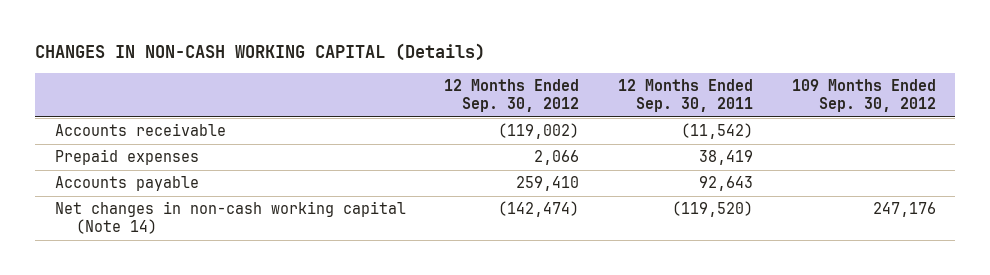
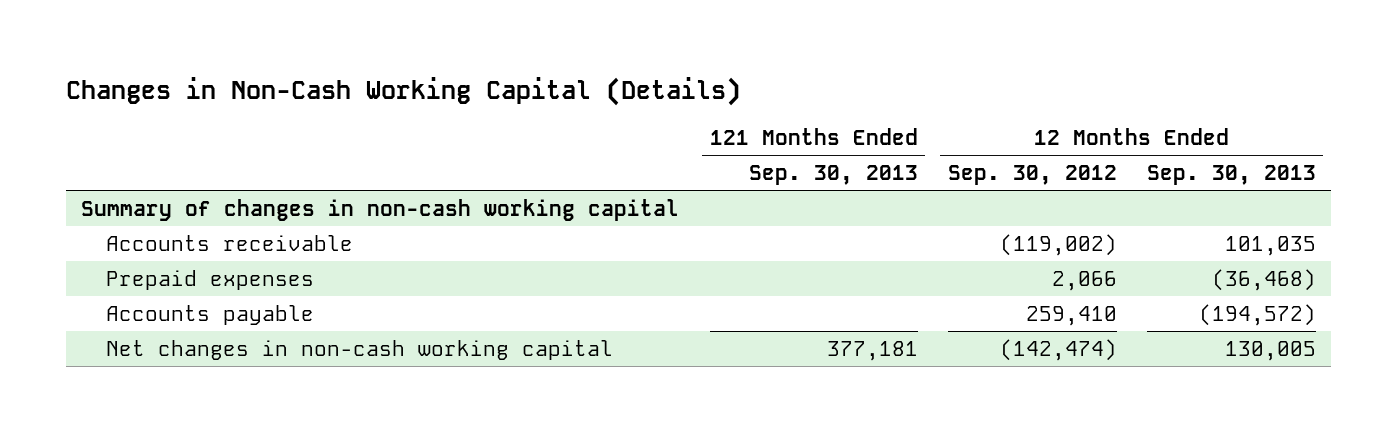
- CHANGES IN NON-CASH WORKING CAPITAL (Details)
+ Changes in Non-Cash Working Capital (Details)
- | 12 Months Ended Sep. 30, 2012 | 12 Months Ended Sep. 30, 2011 | 109 Months Ended Sep. 30, 2012
+ | 121 Months Ended Sep. 30, 2013 | 12 Months Ended Sep. 30, 2012 | 12 Months Ended Sep. 30, 2013
+ Summary of changes in non-cash working capital
- Net changes in non-cash working capital (Note 14) | (142,474) | (119,520) | 247,176
+ Net changes in non-cash working capital | 377,181 | (142,474) | 130,005

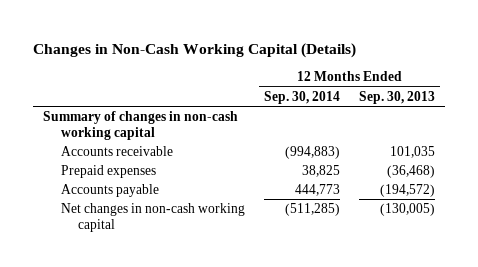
- | 121 Months Ended Sep. 30, 2013 | 12 Months Ended Sep. 30, 2012 | 12 Months Ended Sep. 30, 2013
+ | 12 Months Ended Sep. 30, 2014 | 12 Months Ended Sep. 30, 2013
- Net changes in non-cash working capital | 377,181 | (142,474) | 130,005
+ Net changes in non-cash working capital | (511,285) | (130,005)

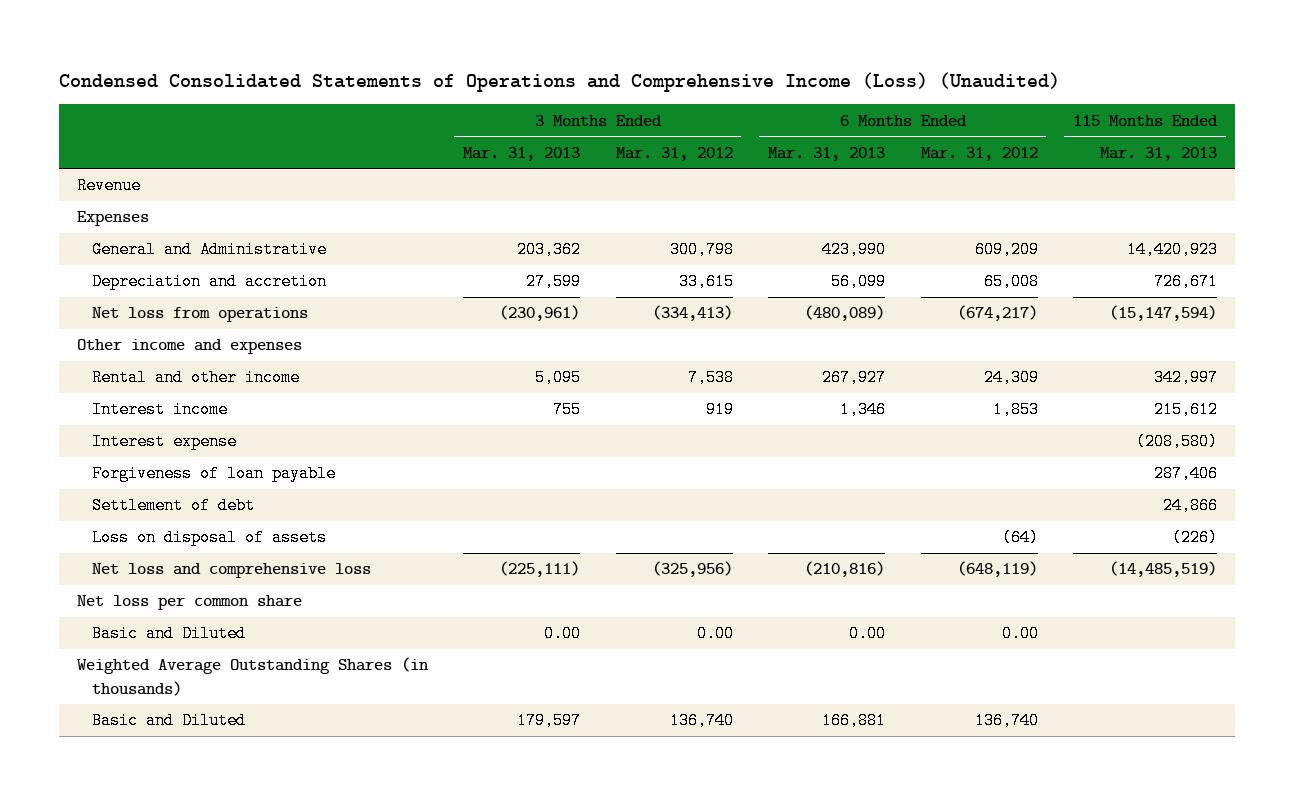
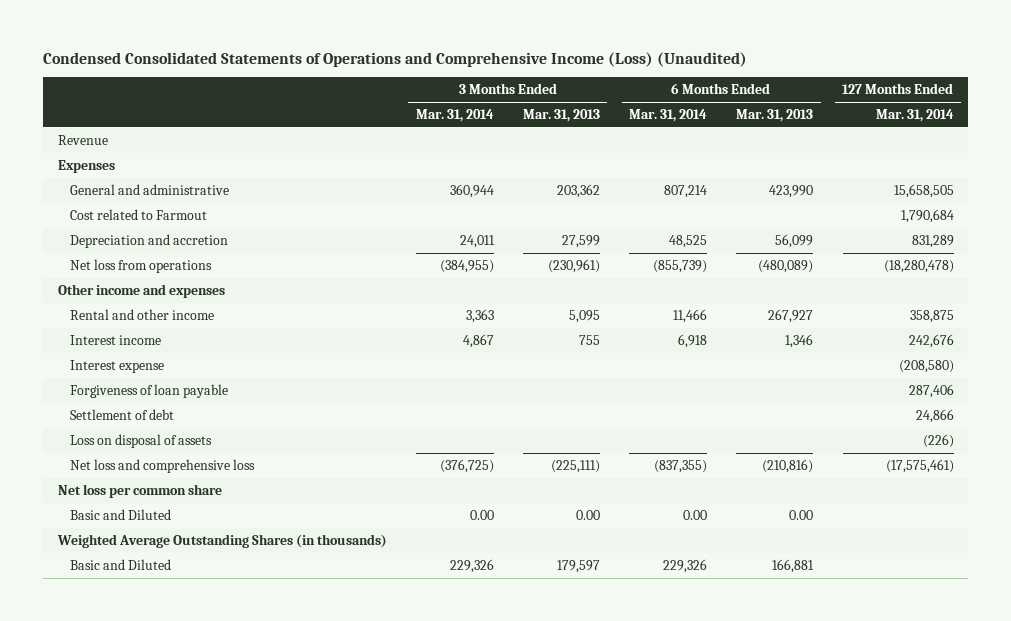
- | 3 Months Ended Mar. 31, 2013 | 3 Months Ended Mar. 31, 2012 | 6 Months Ended Mar. 31, 2013 | 6 Months Ended Mar. 31, 2012 | 115 Months Ended Mar. 31, 2013
+ | 3 Months Ended Mar. 31, 2014 | 3 Months Ended Mar. 31, 2013 | 6 Months Ended Mar. 31, 2014 | 6 Months Ended Mar. 31, 2013 | 127 Months Ended Mar. 31, 2014
- General and Administrative | 203,362 | 300,798 | 423,990 | 609,209 | 14,420,923
+ General and administrative | 360,944 | 203,362 | 807,214 | 423,990 | 15,658,505
+ Cost related to Farmout | | | | | 1,790,684

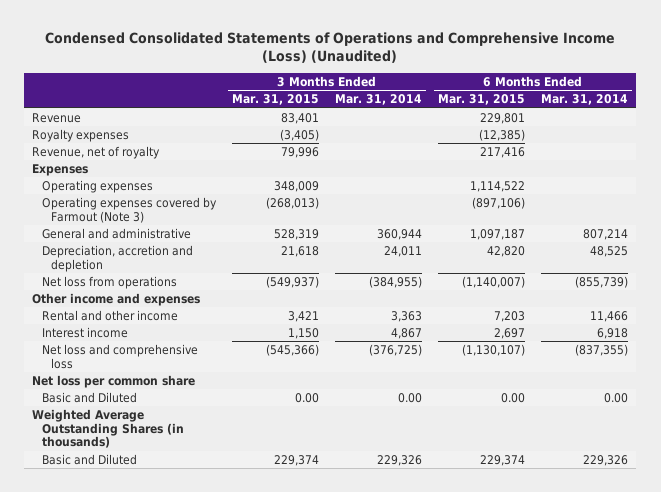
- | 3 Months Ended Mar. 31, 2014 | 3 Months Ended Mar. 31, 2013 | 6 Months Ended Mar. 31, 2014 | 6 Months Ended Mar. 31, 2013 | 127 Months Ended Mar. 31, 2014
+ | 3 Months Ended Mar. 31, 2015 | 3 Months Ended Mar. 31, 2014 | 6 Months Ended Mar. 31, 2015 | 6 Months Ended Mar. 31, 2014
+ Royalty expenses | (3,405) | | (12,385) |
+ Revenue, net of royalty | 79,996 | | 217,416 |
+ Operating expenses | 348,009 | | 1,114,522 |
+ Operating expenses covered by Farmout (Note 3) | (268,013) | | (897,106) |
- Cost related to Farmout | | | | | 1,790,684
- Depreciation and accretion | 24,011 | 27,599 | 48,525 | 56,099 | 831,289
+ Depreciation, accretion and depletion | 21,618 | 24,011 | 42,820 | 48,525
- Interest expense | | | | | (208,580)
- Forgiveness of loan payable | | | | | 287,406
- Settlement of debt | | | | | 24,866
- Loss on disposal of assets | | | | | (226)

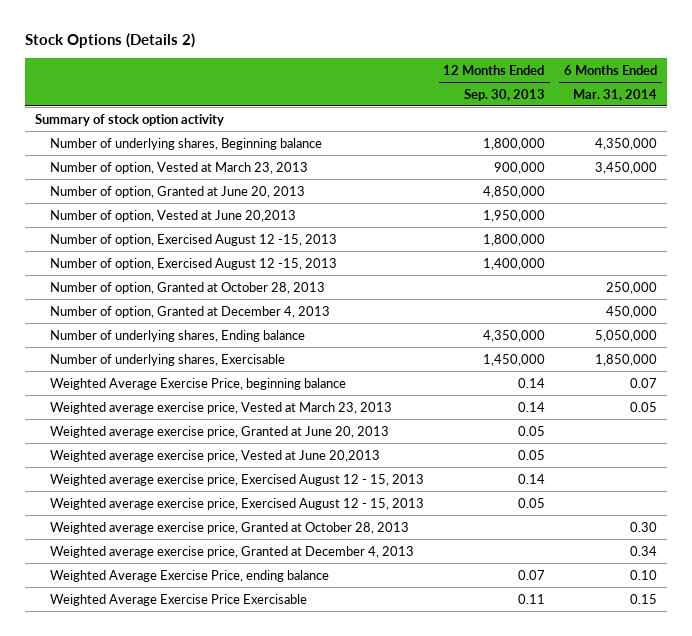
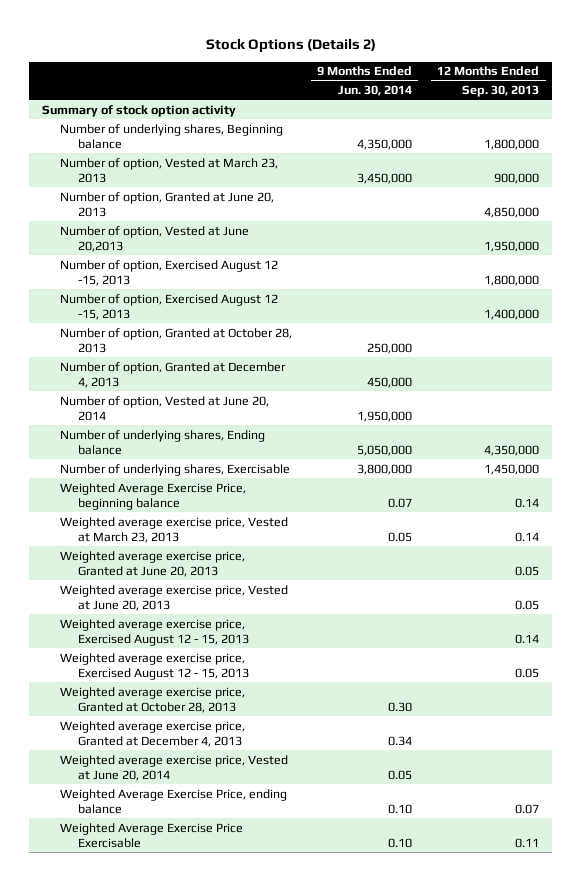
- | 12 Months Ended Sep. 30, 2013 | 6 Months Ended Mar. 31, 2014
+ | 9 Months Ended Jun. 30, 2014 | 12 Months Ended Sep. 30, 2013
+ Number of option, Vested at June 20, 2014 | 1,950,000 |
- Weighted average exercise price, Vested at June 20,2013 | 0.05 |
+ Weighted average exercise price, Vested at June 20, 2013 | | 0.05
+ Weighted average exercise price, Vested at June 20, 2014 | 0.05 |

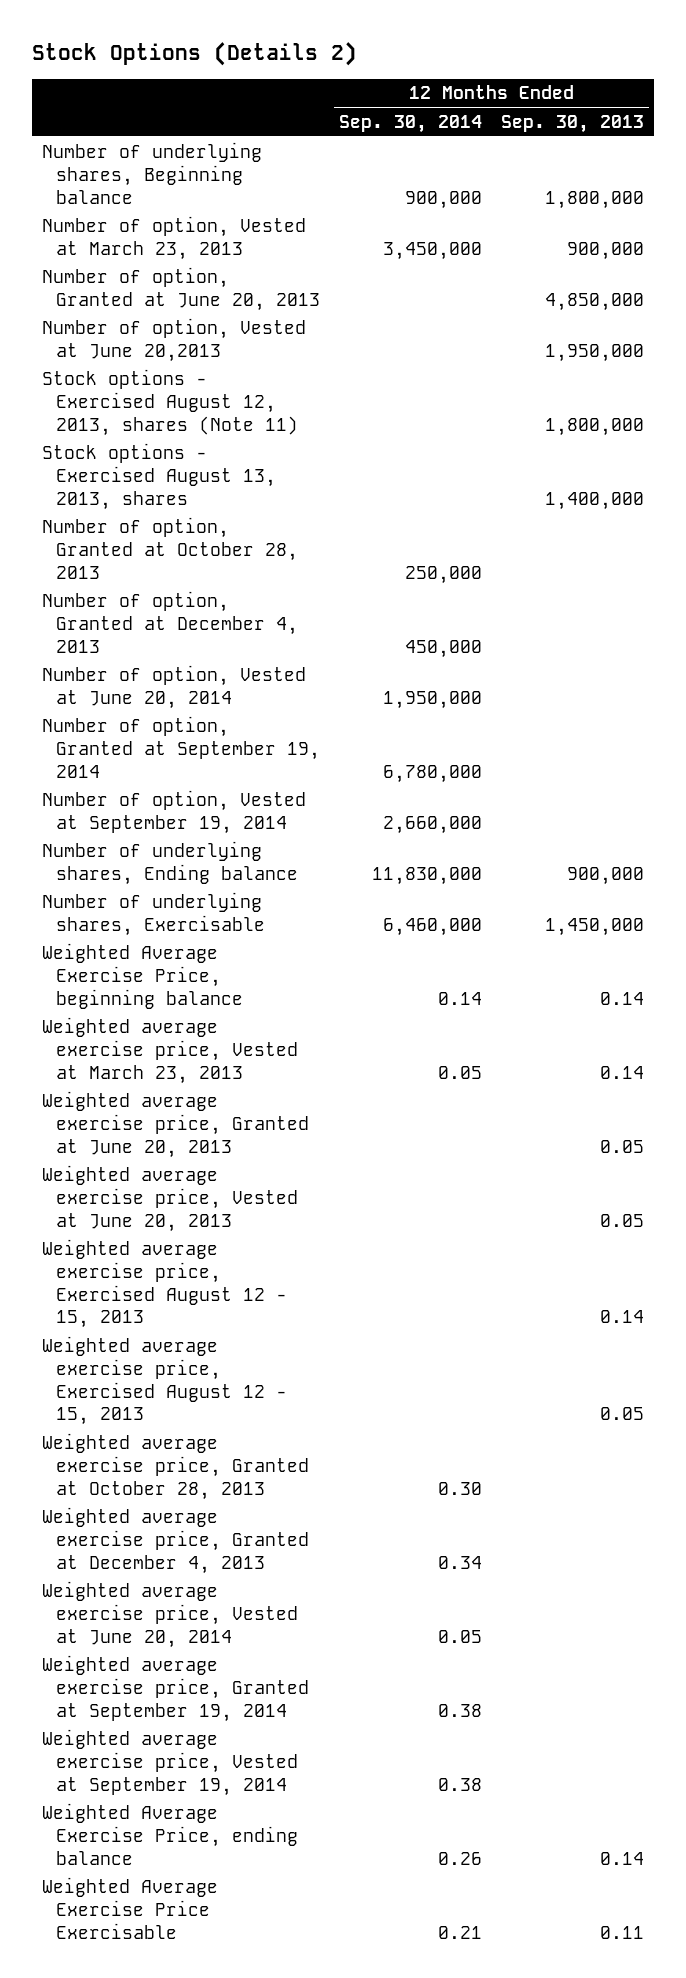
- | 9 Months Ended Jun. 30, 2014 | 12 Months Ended Sep. 30, 2013
+ | 12 Months Ended Sep. 30, 2014 | 12 Months Ended Sep. 30, 2013
- Summary of stock option activity
- Number of option, Exercised August 12 -15, 2013 | | 1,800,000
- Number of option, Exercised August 12 -15, 2013 | | 1,400,000
+ Stock options - Exercised August 12, 2013, shares (Note 11) | | 1,800,000
+ Stock options - Exercised August 13, 2013, shares | | 1,400,000
- Number of underlying shares, Ending balance | 5,050,000 | 4,350,000
+ Number of option, Granted at September 19, 2014 | 6,780,000 |
+ Number of option, Vested at September 19, 2014 | 2,660,000 |
+ Number of underlying shares, Ending balance | 11,830,000 | 900,000
- Weighted Average Exercise Price, ending balance | 0.10 | 0.07
+ Weighted average exercise price, Granted at September 19, 2014 | 0.38 |
+ Weighted average exercise price, Vested at September 19, 2014 | 0.38 |
+ Weighted Average Exercise Price, ending balance | 0.26 | 0.14

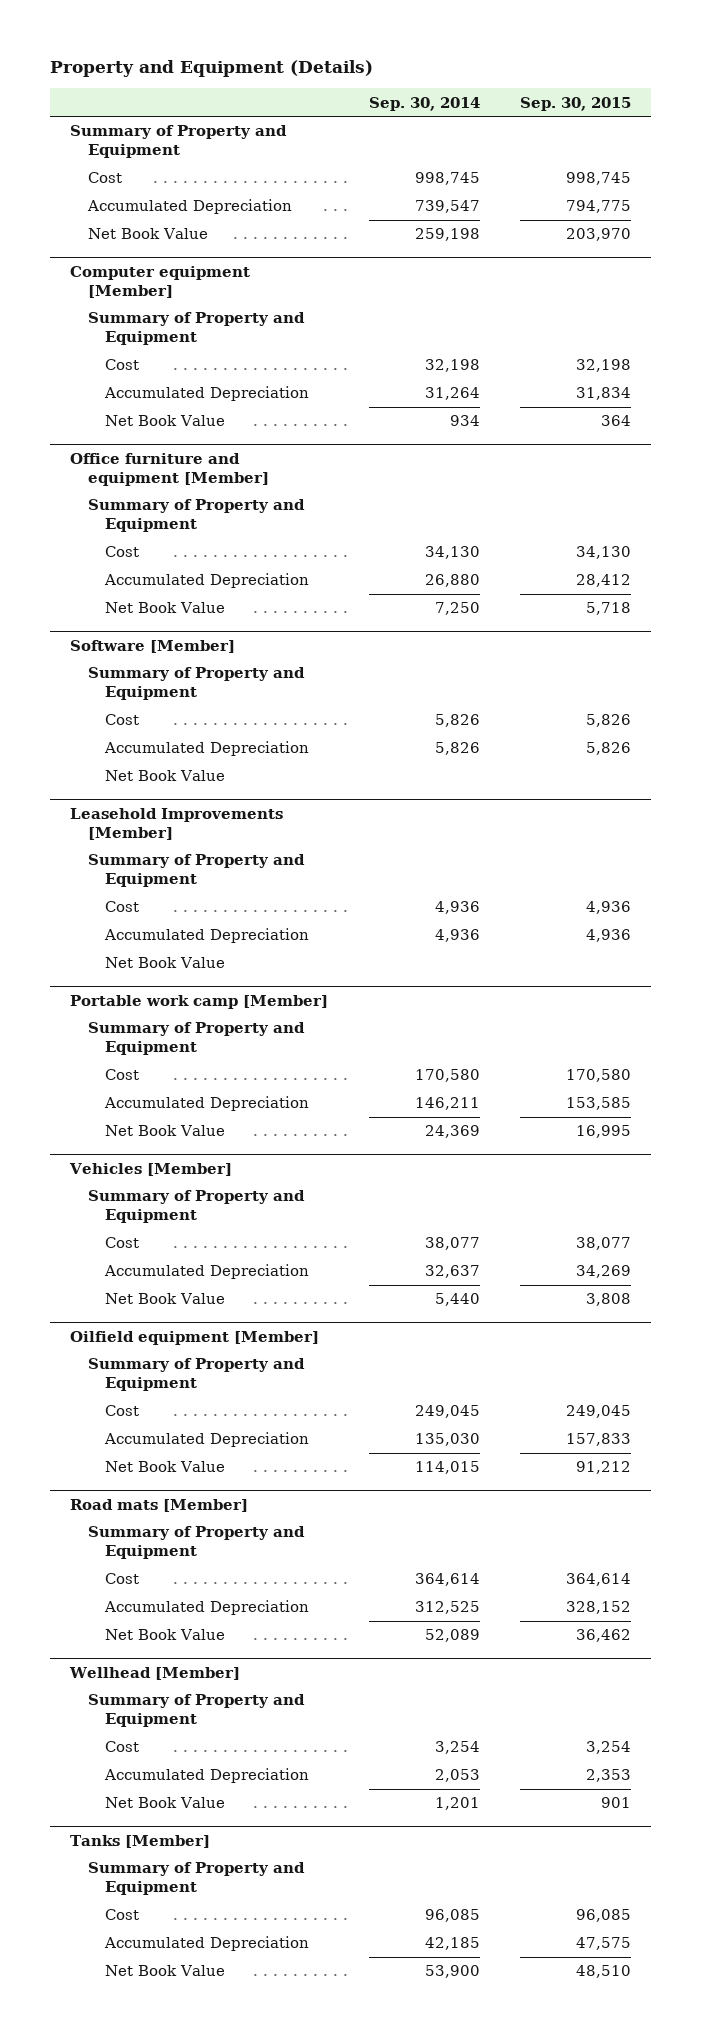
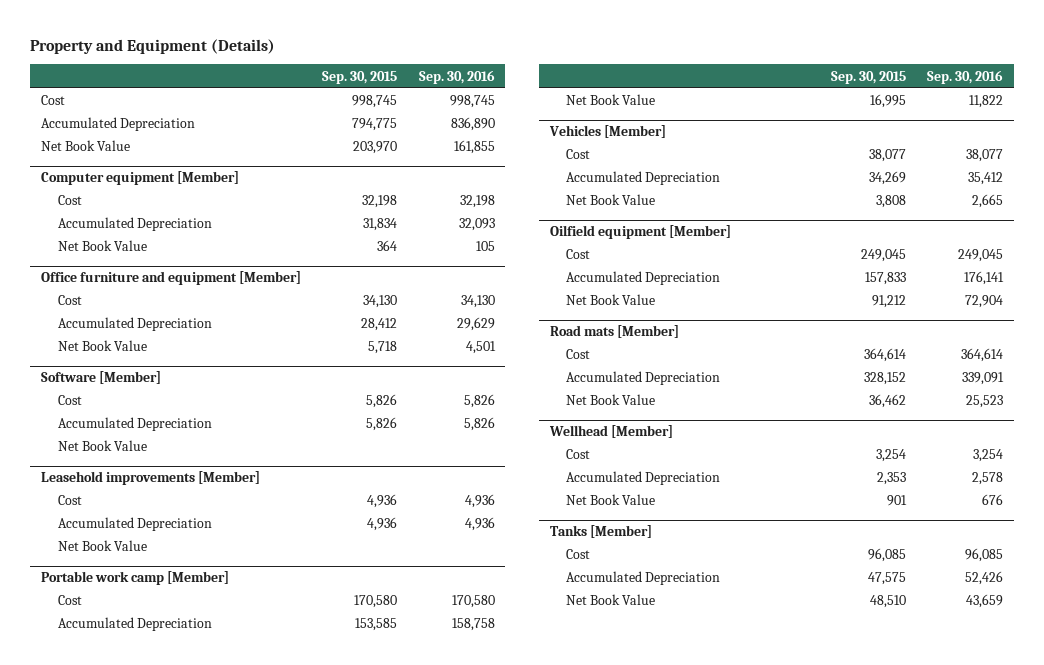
- | Sep. 30, 2014 | Sep. 30, 2015
+ | Sep. 30, 2015 | Sep. 30, 2016
- Summary of Property and Equipment
@ Computer equipment [Member]
- Summary of Property and Equipment
@ Office furniture and equipment [Member]
- Summary of Property and Equipment
@ Software [Member]
- Summary of Property and Equipment
- Leasehold Improvements [Member]
- Summary of Property and Equipment
+ Leasehold improvements [Member]
@ Portable work camp [Member]
- Summary of Property and Equipment
@ Vehicles [Member]
- Summary of Property and Equipment
@ Oilfield equipment [Member]
- Summary of Property and Equipment
@ Road mats [Member]
- Summary of Property and Equipment
@ Wellhead [Member]
- Summary of Property and Equipment
@ Tanks [Member]
- Summary of Property and Equipment

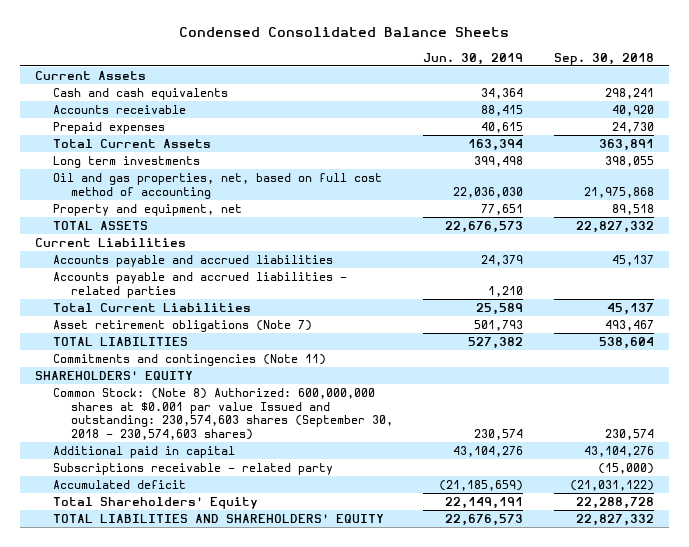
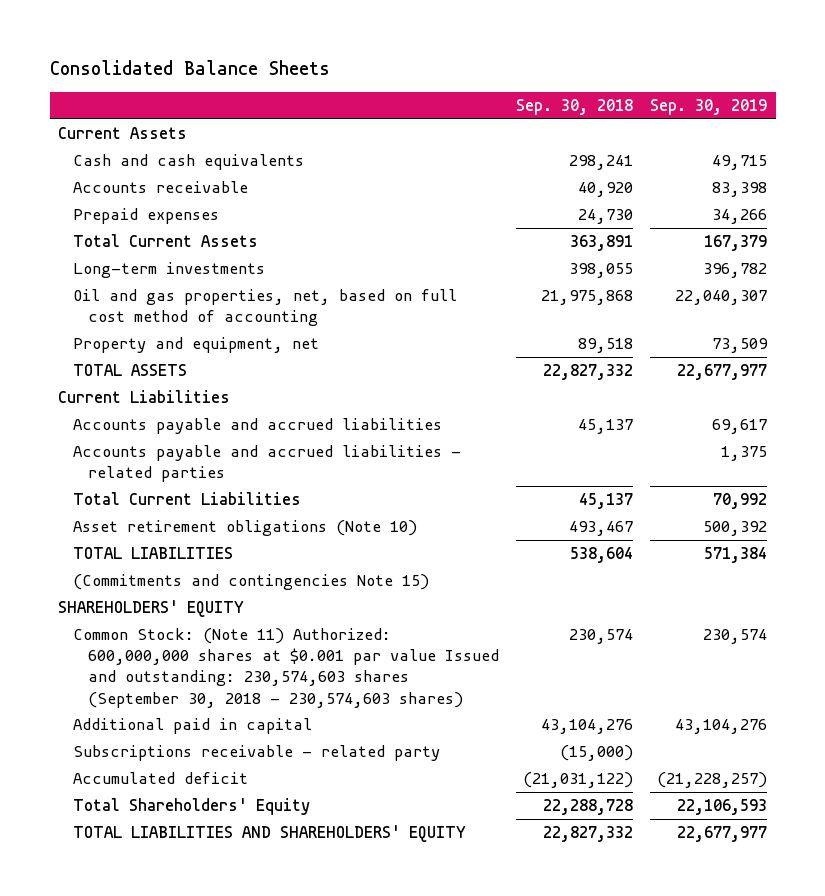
- Condensed Consolidated Balance Sheets
+ Consolidated Balance Sheets
- | Jun. 30, 2019 | Sep. 30, 2018
+ | Sep. 30, 2018 | Sep. 30, 2019
- Long term investments | 399,498 | 398,055
+ Long-term investments | 398,055 | 396,782
- Asset retirement obligations (Note 7) | 501,793 | 493,467
+ Asset retirement obligations (Note 10) | 493,467 | 500,392
- Commitments and contingencies (Note 11)
+ (Commitments and contingencies Note 15)
- Common Stock: (Note 8) Authorized: 600,000,000 shares at $0.001 par value Issued and outstanding: 230,574,603 shares (September 30, 2018 - 230,574,603 shares) | 230,574 | 230,574
+ Common Stock: (Note 11) Authorized: 600,000,000 shares at $0.001 par value Issued and outstanding: 230,574,603 shares (September 30, 2018 - 230,574,603 shares) | 230,574 | 230,574

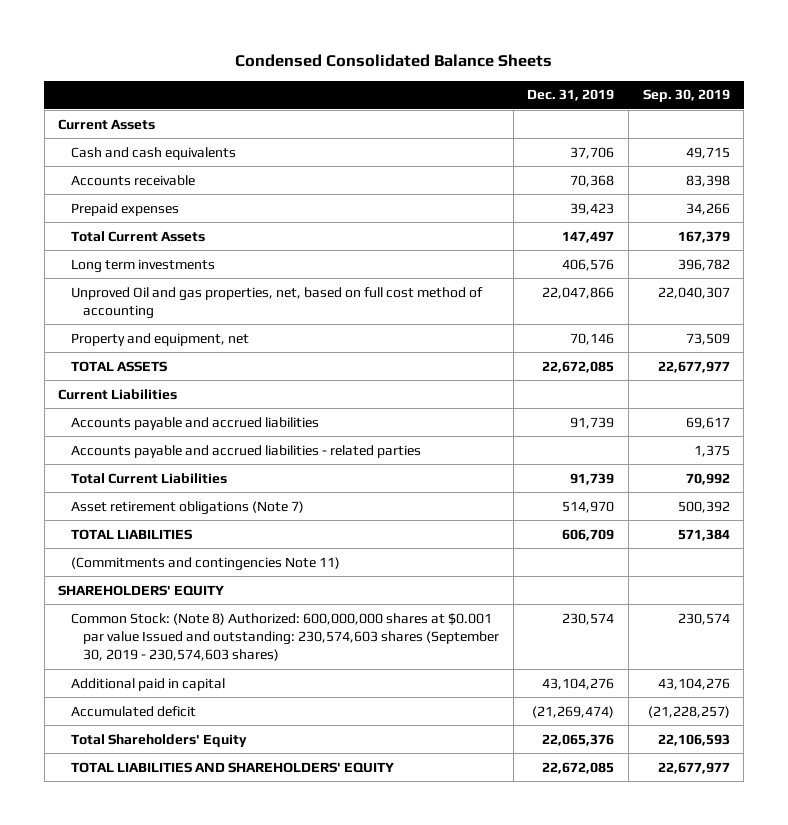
- Consolidated Balance Sheets
+ Condensed Consolidated Balance Sheets
- | Sep. 30, 2018 | Sep. 30, 2019
+ | Dec. 31, 2019 | Sep. 30, 2019
- Long-term investments | 398,055 | 396,782
- Oil and gas properties, net, based on full cost method of accounting | 21,975,868 | 22,040,307
+ Long term investments | 406,576 | 396,782
+ Unproved Oil and gas properties, net, based on full cost method of accounting | 22,047,866 | 22,040,307
- Asset retirement obligations (Note 10) | 493,467 | 500,392
+ Asset retirement obligations (Note 7) | 514,970 | 500,392
- (Commitments and contingencies Note 15)
+ (Commitments and contingencies Note 11)
- Common Stock: (Note 11) Authorized: 600,000,000 shares at $0.001 par value Issued and outstanding: 230,574,603 shares (September 30, 2018 - 230,574,603 shares) | 230,574 | 230,574
+ Common Stock: (Note 8) Authorized: 600,000,000 shares at $0.001 par value Issued and outstanding: 230,574,603 shares (September 30, 2019 - 230,574,603 shares) | 230,574 | 230,574
- Subscriptions receivable - related party | (15,000) |

